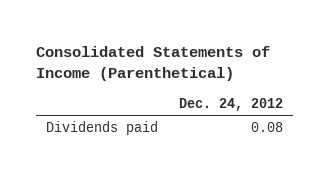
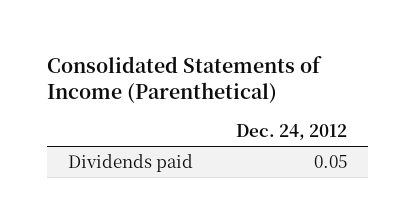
- Dividends paid | 0.08
+ Dividends paid | 0.05

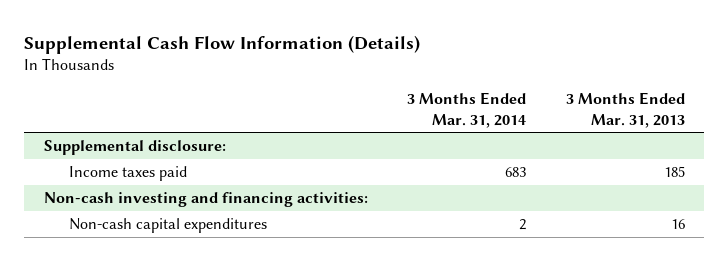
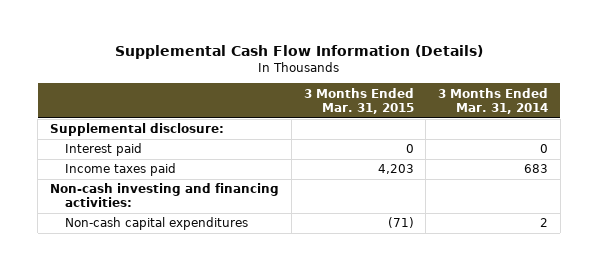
- | 3 Months Ended Mar. 31, 2014 | 3 Months Ended Mar. 31, 2013
+ | 3 Months Ended Mar. 31, 2015 | 3 Months Ended Mar. 31, 2014
+ Interest paid | 0 | 0

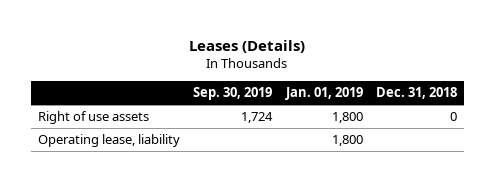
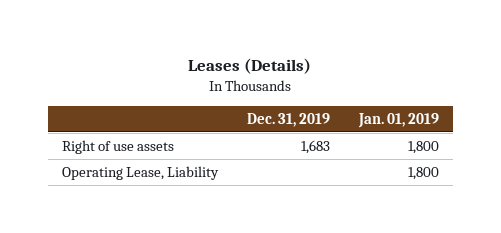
- | Sep. 30, 2019 | Jan. 01, 2019 | Dec. 31, 2018
+ | Dec. 31, 2019 | Jan. 01, 2019
- Operating lease, liability | | 1,800 |
+ Operating Lease, Liability | | 1,800

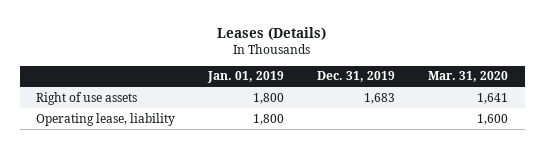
- | Dec. 31, 2019 | Jan. 01, 2019
+ | Jan. 01, 2019 | Dec. 31, 2019 | Mar. 31, 2020
- Operating Lease, Liability | | 1,800
+ Operating lease, liability | 1,800 | | 1,600

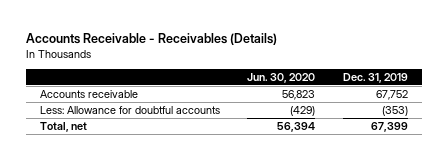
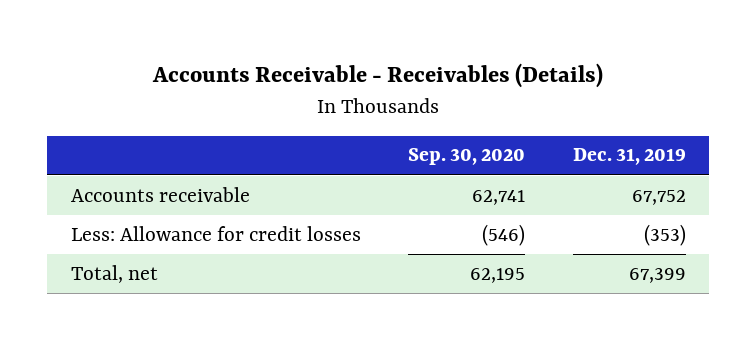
- | Jun. 30, 2020 | Dec. 31, 2019
+ | Sep. 30, 2020 | Dec. 31, 2019
- Less: Allowance for doubtful accounts | (429) | (353)
+ Less: Allowance for credit losses | (546) | (353)

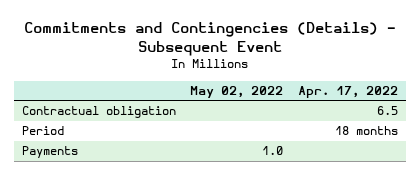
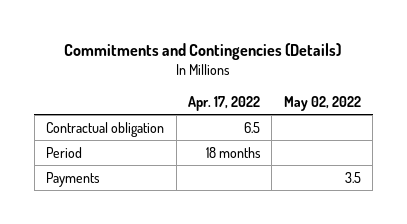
- Commitments and Contingencies (Details) - Subsequent Event
+ Commitments and Contingencies (Details)
- | May 02, 2022 | Apr. 17, 2022
+ | Apr. 17, 2022 | May 02, 2022
- Payments | 1.0 |
+ Payments | | 3.5

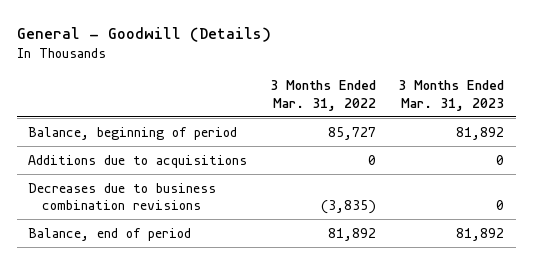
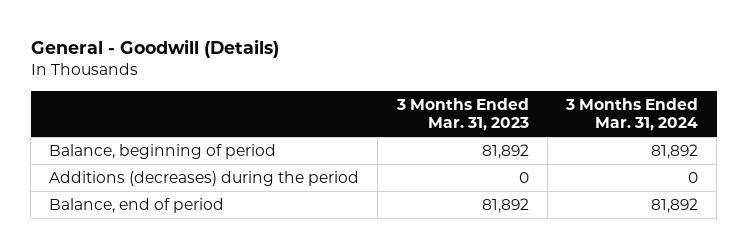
- | 3 Months Ended Mar. 31, 2022 | 3 Months Ended Mar. 31, 2023
+ | 3 Months Ended Mar. 31, 2023 | 3 Months Ended Mar. 31, 2024
- Additions due to acquisitions | 0 | 0
- Decreases due to business combination revisions | (3,835) | 0
+ Additions (decreases) during the period | 0 | 0

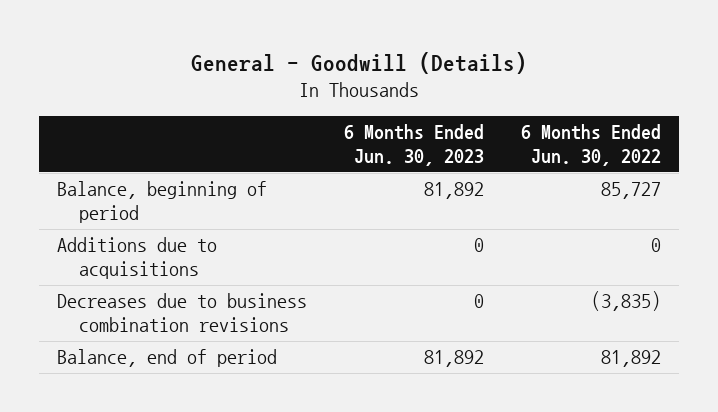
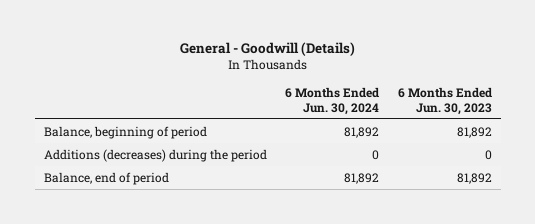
- | 6 Months Ended Jun. 30, 2023 | 6 Months Ended Jun. 30, 2022
+ | 6 Months Ended Jun. 30, 2024 | 6 Months Ended Jun. 30, 2023
- Additions due to acquisitions | 0 | 0
- Decreases due to business combination revisions | 0 | (3,835)
+ Additions (decreases) during the period | 0 | 0

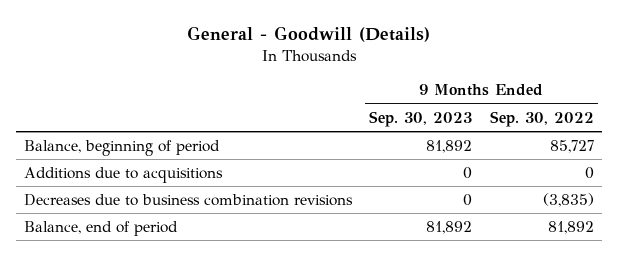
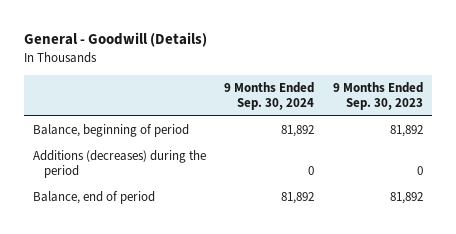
- | 9 Months Ended Sep. 30, 2023 | 9 Months Ended Sep. 30, 2022
+ | 9 Months Ended Sep. 30, 2024 | 9 Months Ended Sep. 30, 2023
- Additions due to acquisitions | 0 | 0
- Decreases due to business combination revisions | 0 | (3,835)
+ Additions (decreases) during the period | 0 | 0

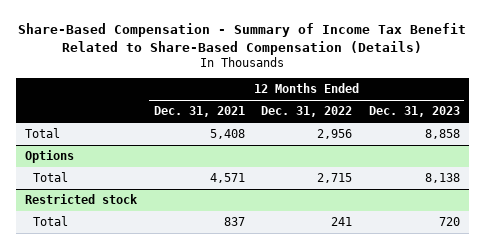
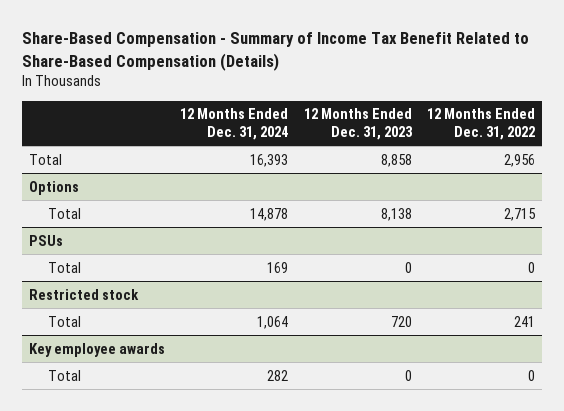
- | 12 Months Ended Dec. 31, 2021 | 12 Months Ended Dec. 31, 2022 | 12 Months Ended Dec. 31, 2023
+ | 12 Months Ended Dec. 31, 2024 | 12 Months Ended Dec. 31, 2023 | 12 Months Ended Dec. 31, 2022
+ PSUs
+ Total | 169 | 0 | 0
+ Key employee awards
+ Total | 282 | 0 | 0

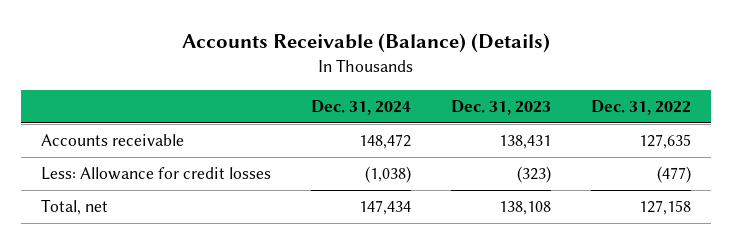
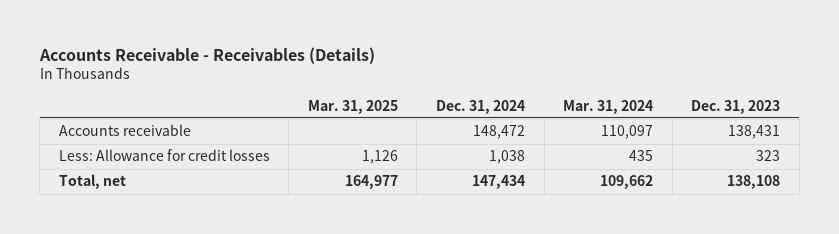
- Accounts Receivable (Balance) (Details)
+ Accounts Receivable - Receivables (Details)
- | Dec. 31, 2024 | Dec. 31, 2023 | Dec. 31, 2022
+ | Mar. 31, 2025 | Dec. 31, 2024 | Mar. 31, 2024 | Dec. 31, 2023
- Less: Allowance for credit losses | (1,038) | (323) | (477)
+ Less: Allowance for credit losses | 1,126 | 1,038 | 435 | 323

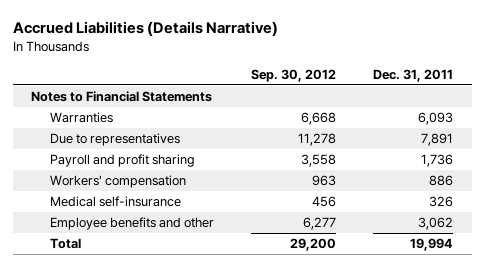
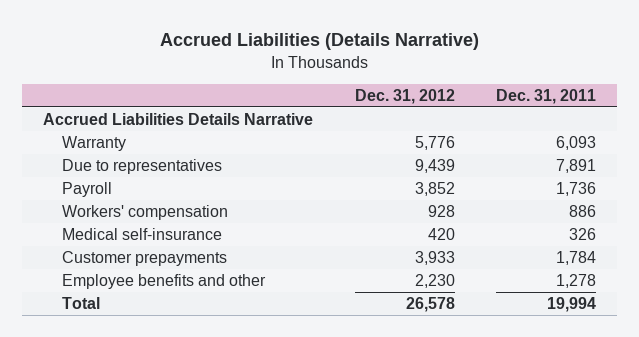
- | Sep. 30, 2012 | Dec. 31, 2011
+ | Dec. 31, 2012 | Dec. 31, 2011
- Notes to Financial Statements
- Warranties | 6,668 | 6,093
+ Accrued Liabilities Details Narrative
+ Warranty | 5,776 | 6,093
- Payroll and profit sharing | 3,558 | 1,736
+ Payroll | 3,852 | 1,736
- Employee benefits and other | 6,277 | 3,062
+ Customer prepayments | 3,933 | 1,784
+ Employee benefits and other | 2,230 | 1,278

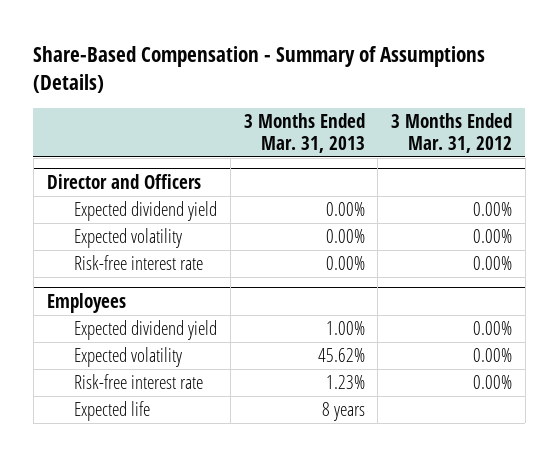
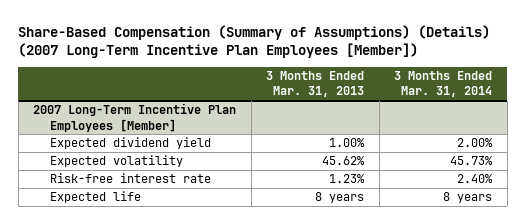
- Share-Based Compensation - Summary of Assumptions (Details)
+ Share-Based Compensation (Summary of Assumptions) (Details) (2007 Long-Term Incentive Plan Employees [Member])
- | 3 Months Ended Mar. 31, 2013 | 3 Months Ended Mar. 31, 2012
+ | 3 Months Ended Mar. 31, 2013 | 3 Months Ended Mar. 31, 2014
- Director and Officers
- Expected dividend yield | 0.00% | 0.00%
- Expected volatility | 0.00% | 0.00%
- Risk-free interest rate | 0.00% | 0.00%
- Employees
+ 2007 Long-Term Incentive Plan Employees [Member]

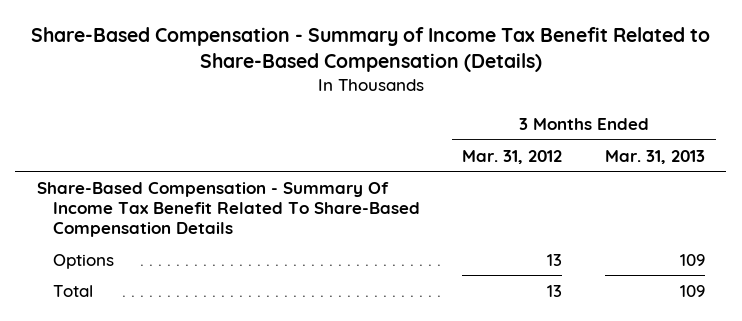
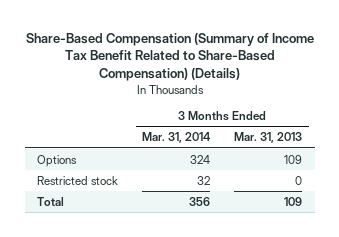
- Share-Based Compensation - Summary of Income Tax Benefit Related to Share-Based Compensation (Details)
+ Share-Based Compensation (Summary of Income Tax Benefit Related to Share-Based Compensation) (Details)
- | 3 Months Ended Mar. 31, 2012 | 3 Months Ended Mar. 31, 2013
+ | 3 Months Ended Mar. 31, 2014 | 3 Months Ended Mar. 31, 2013
- Share-Based Compensation - Summary Of Income Tax Benefit Related To Share-Based Compensation Details
+ Restricted stock | 32 | 0

